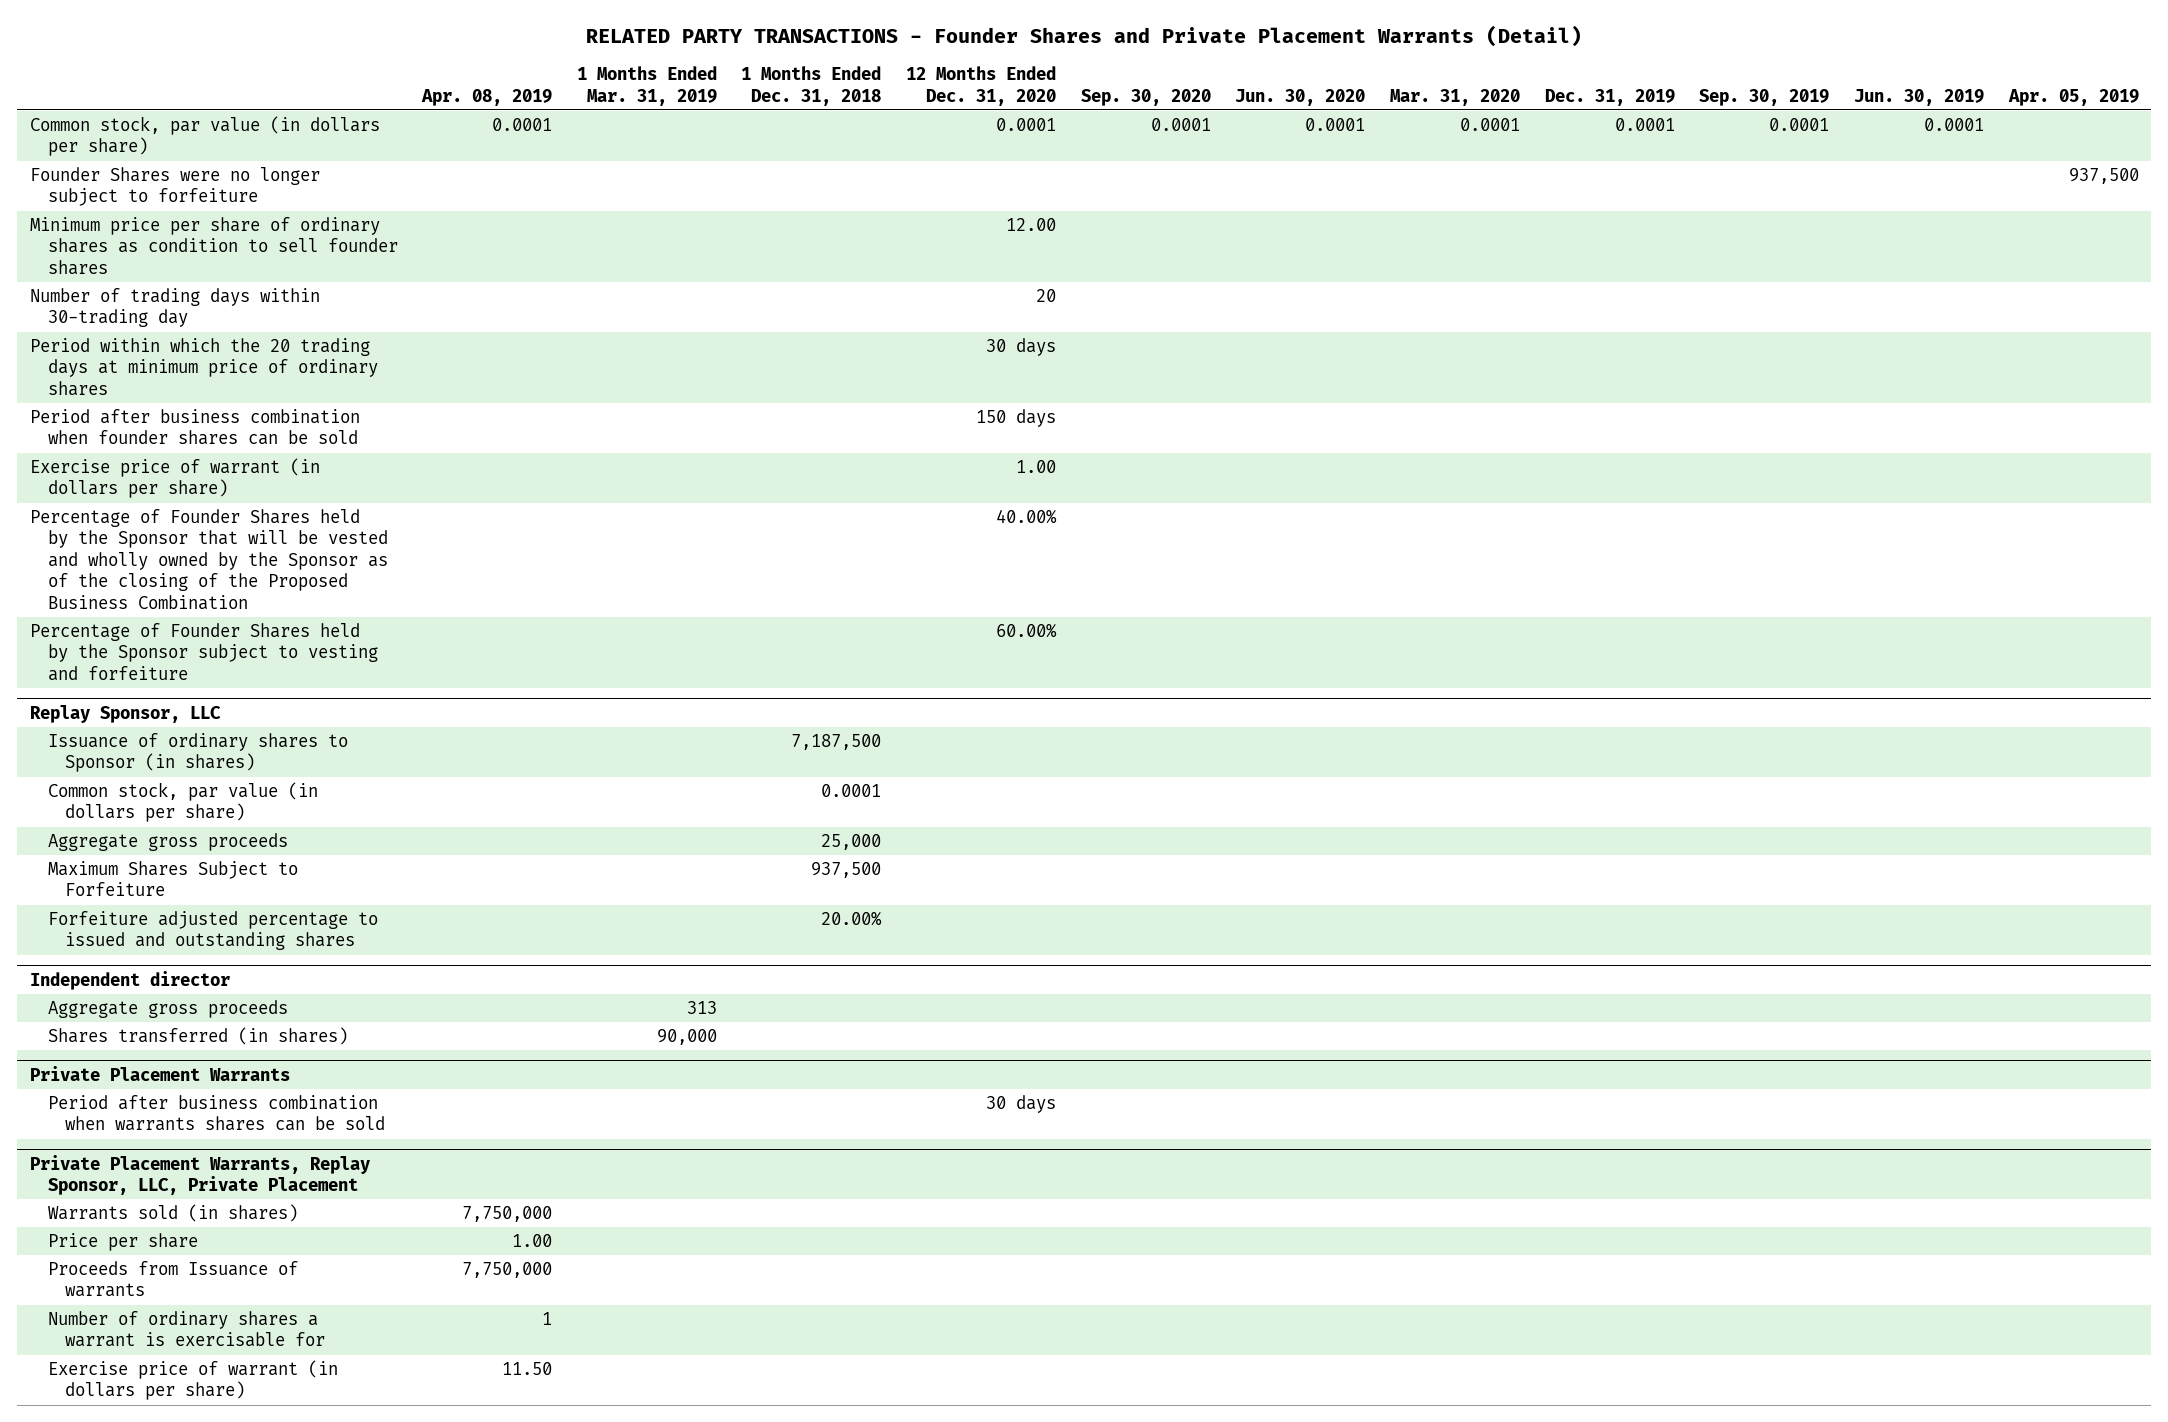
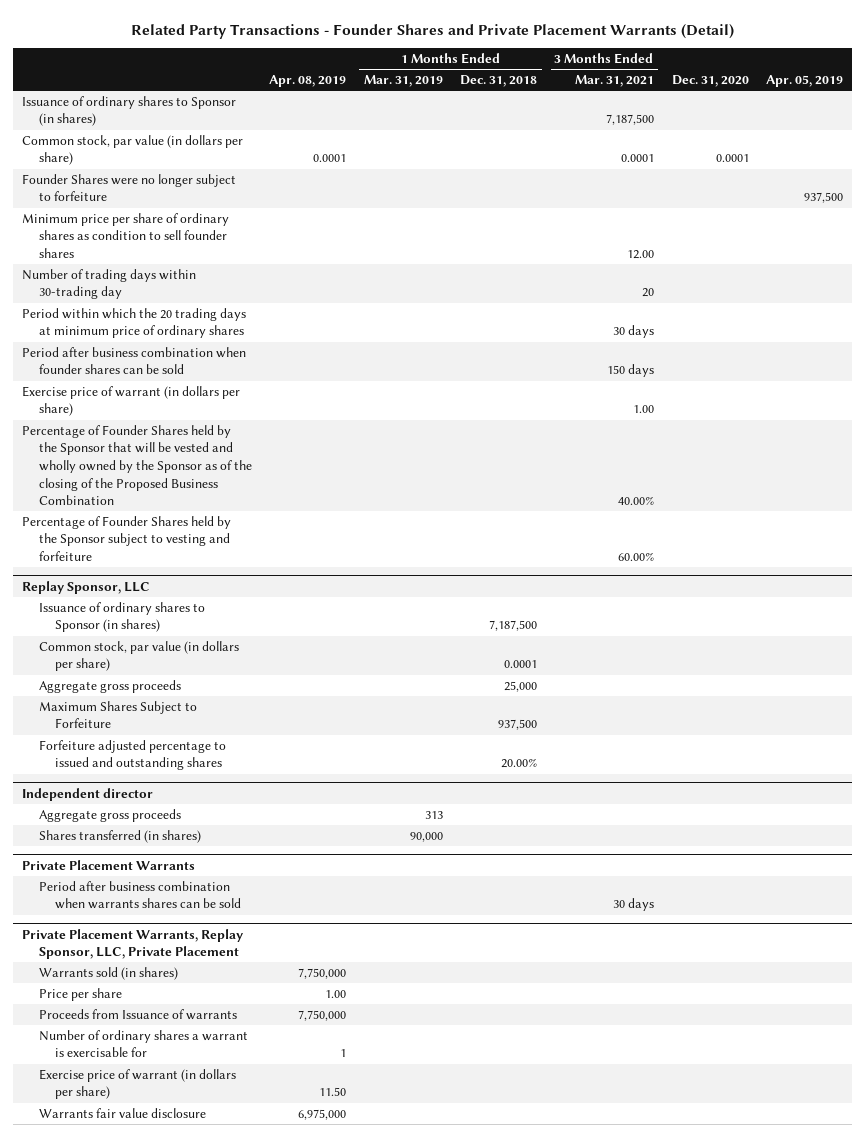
- RELATED PARTY TRANSACTIONS - Founder Shares and Private Placement Warrants (Detail)
+ Related Party Transactions - Founder Shares and Private Placement Warrants (Detail)
- | Apr. 08, 2019 | 1 Months Ended Mar. 31, 2019 | 1 Months Ended Dec. 31, 2018 | 12 Months Ended Dec. 31, 2020 | Sep. 30, 2020 | Jun. 30, 2020 | Mar. 31, 2020 | Dec. 31, 2019 | Sep. 30, 2019 | Jun. 30, 2019 | Apr. 05, 2019
+ | Apr. 08, 2019 | 1 Months Ended Mar. 31, 2019 | 1 Months Ended Dec. 31, 2018 | 3 Months Ended Mar. 31, 2021 | Dec. 31, 2020 | Apr. 05, 2019
+ Issuance of ordinary shares to Sponsor (in shares) | | | | 7,187,500 | |
@ Private Placement Warrants, Replay Sponsor, LLC, Private Placement
+ Warrants fair value disclosure | 6,975,000 | | | | |

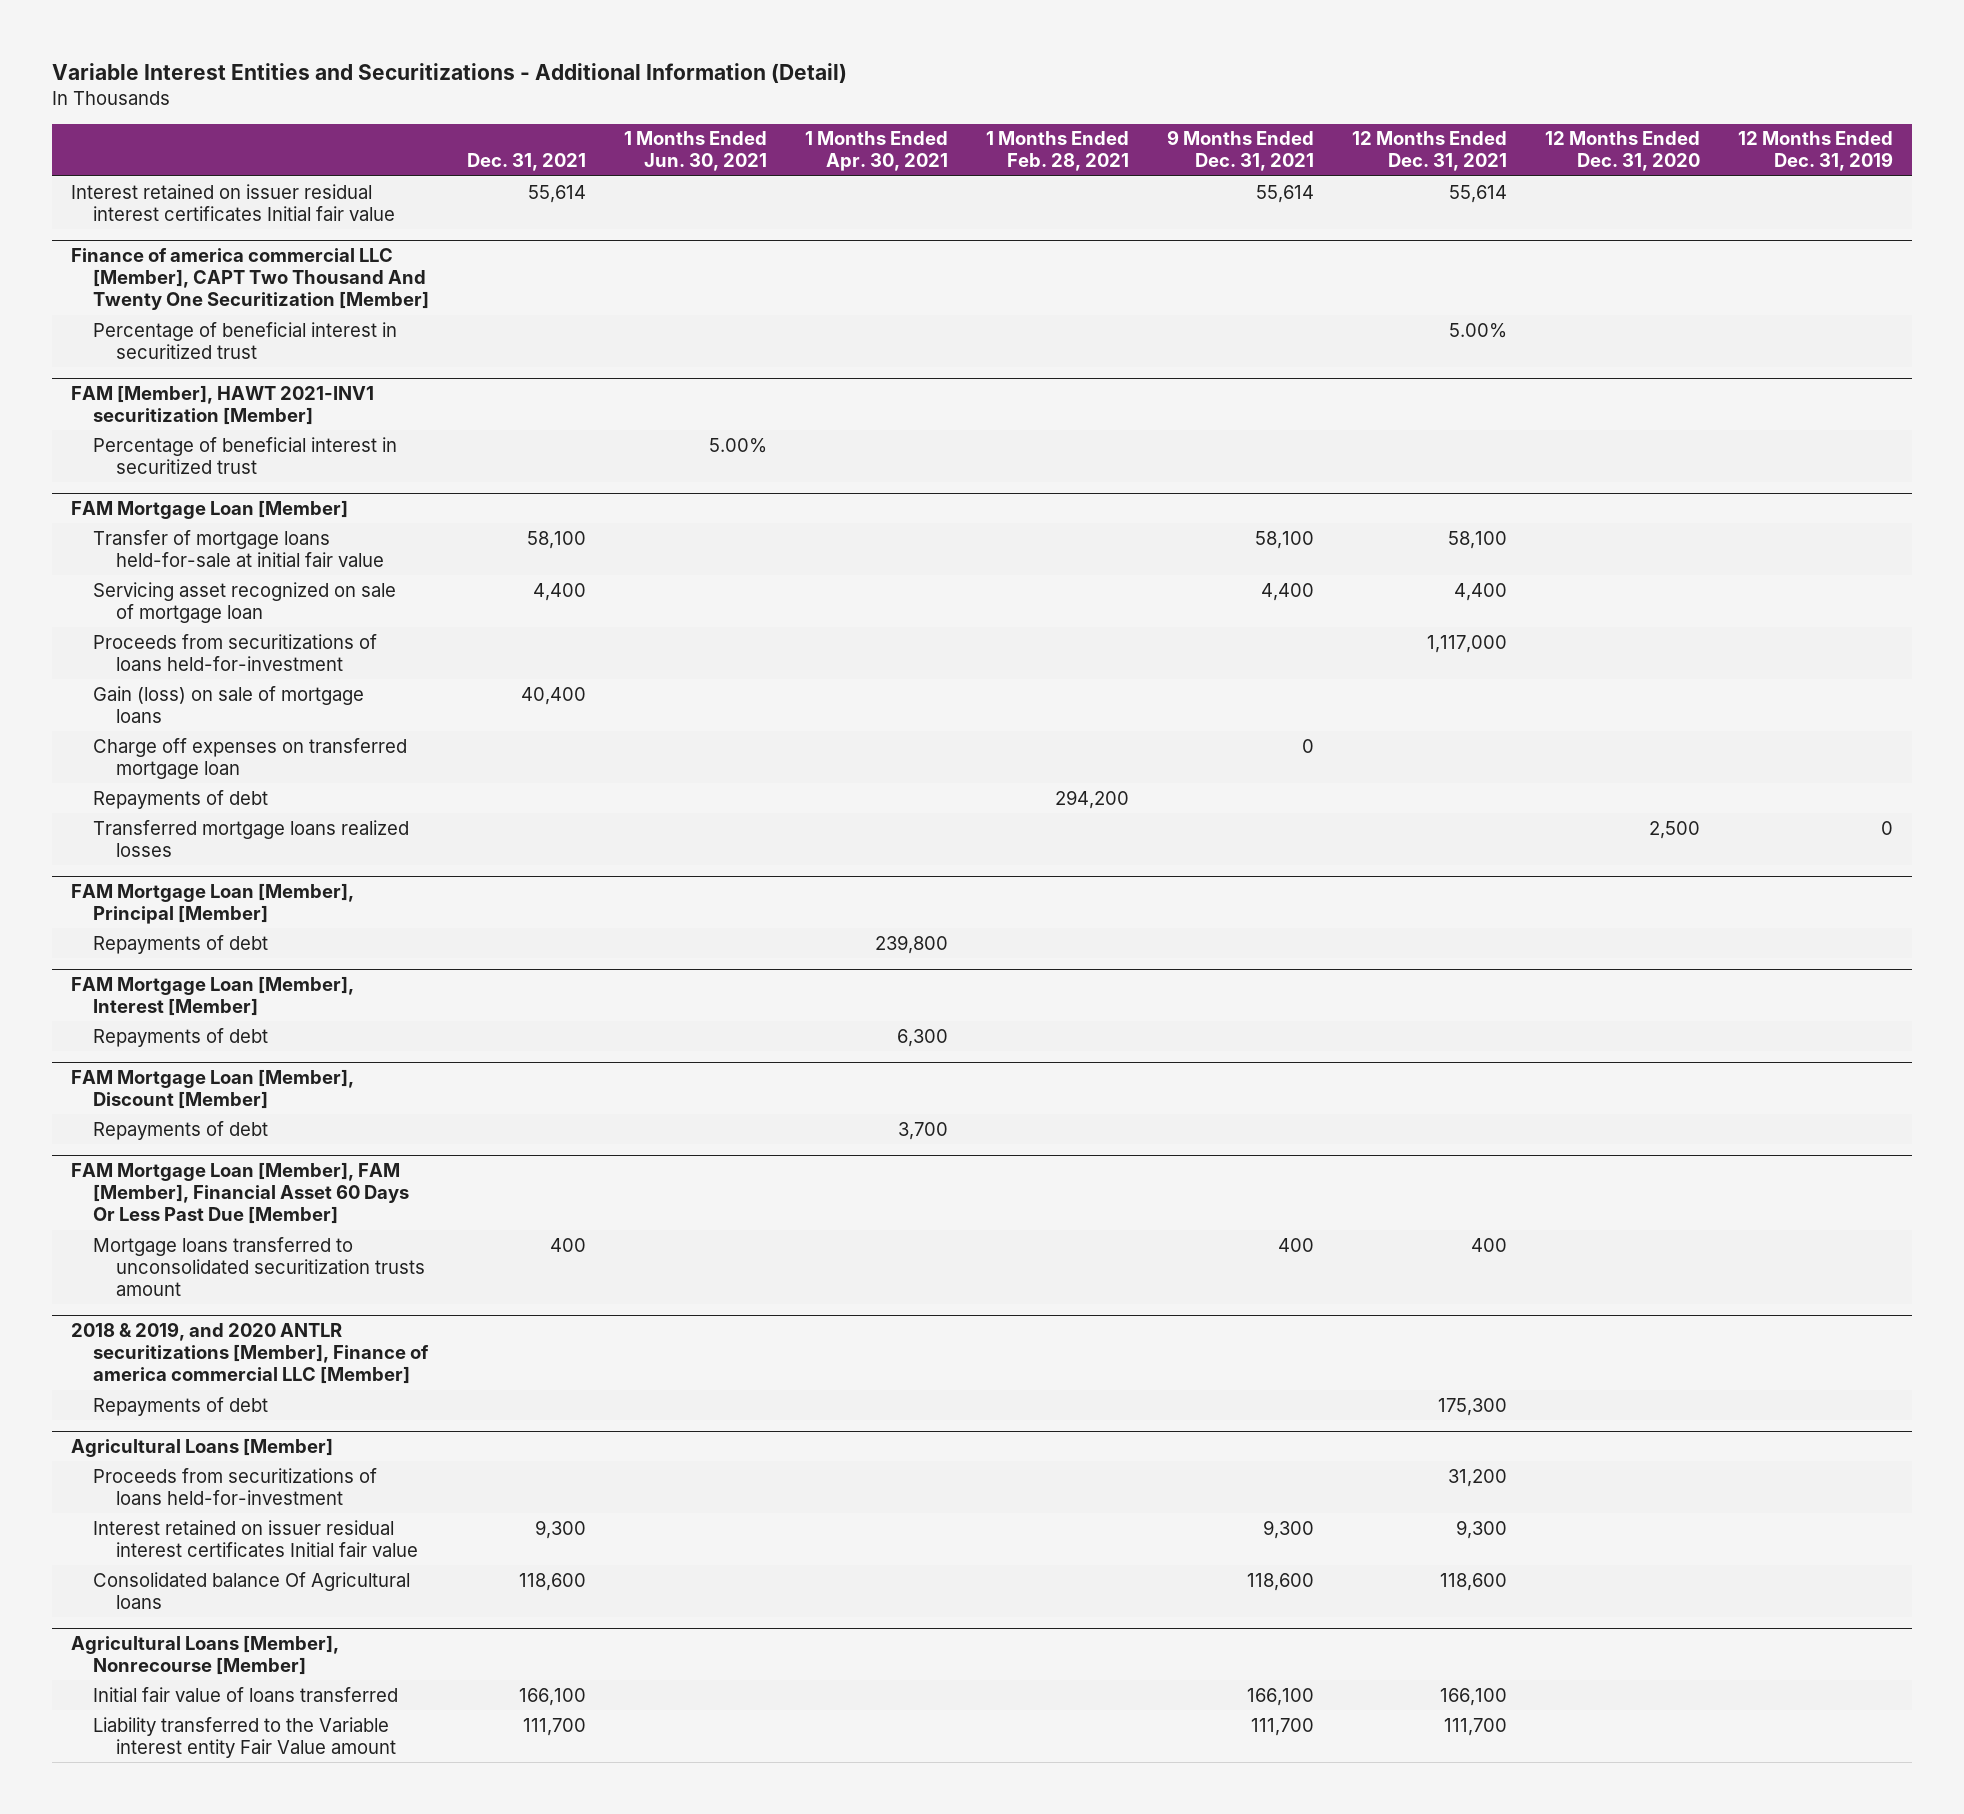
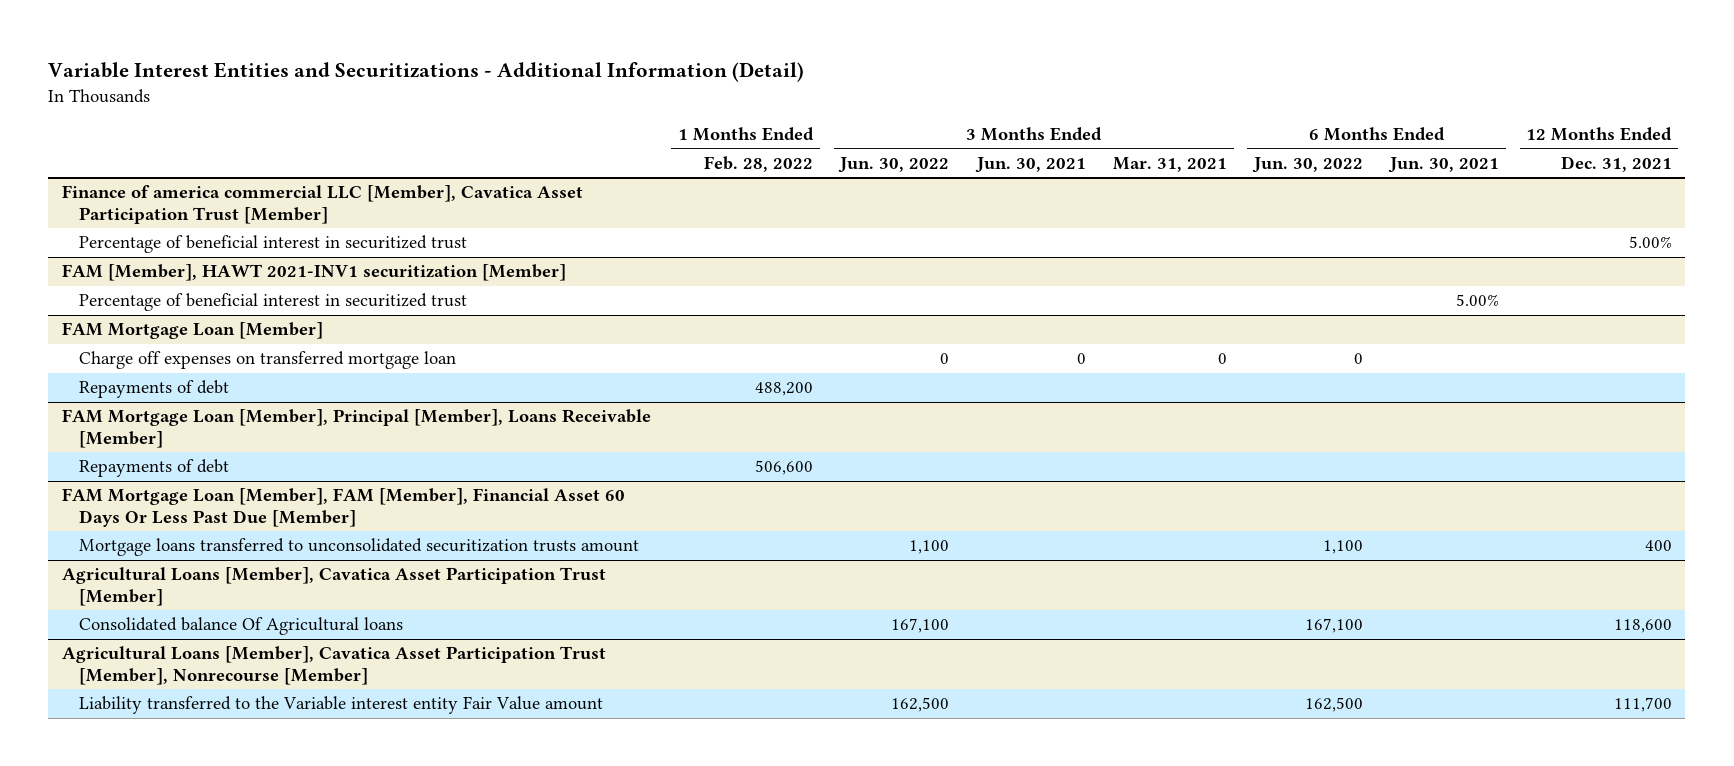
- | Dec. 31, 2021 | 1 Months Ended Jun. 30, 2021 | 1 Months Ended Apr. 30, 2021 | 1 Months Ended Feb. 28, 2021 | 9 Months Ended Dec. 31, 2021 | 12 Months Ended Dec. 31, 2021 | 12 Months Ended Dec. 31, 2020 | 12 Months Ended Dec. 31, 2019
+ | 1 Months Ended Feb. 28, 2022 | 3 Months Ended Jun. 30, 2022 | 3 Months Ended Jun. 30, 2021 | 3 Months Ended Mar. 31, 2021 | 6 Months Ended Jun. 30, 2022 | 6 Months Ended Jun. 30, 2021 | 12 Months Ended Dec. 31, 2021
- Interest retained on issuer residual interest certificates Initial fair value | 55,614 | | | | 55,614 | 55,614 | |
- Finance of america commercial LLC [Member], CAPT Two Thousand And Twenty One Securitization [Member]
+ Finance of america commercial LLC [Member], Cavatica Asset Participation Trust [Member]
@ FAM Mortgage Loan [Member]
- Transfer of mortgage loans held-for-sale at initial fair value | 58,100 | | | | 58,100 | 58,100 | |
- Servicing asset recognized on sale of mortgage loan | 4,400 | | | | 4,400 | 4,400 | |
- Proceeds from securitizations of loans held-for-investment | | | | | | 1,117,000 | |
- Gain (loss) on sale of mortgage loans | 40,400 | | | | | | |
- Transferred mortgage loans realized losses | | | | | | | 2,500 | 0
- FAM Mortgage Loan [Member], Principal [Member]
+ FAM Mortgage Loan [Member], Principal [Member], Loans Receivable [Member]
- FAM Mortgage Loan [Member], Interest [Member]
- Repayments of debt | | | 6,300 | | | | |
- FAM Mortgage Loan [Member], Discount [Member]
- Repayments of debt | | | 3,700 | | | | |
- 2018 & 2019, and 2020 ANTLR securitizations [Member], Finance of america commercial LLC [Member]
- Repayments of debt | | | | | | 175,300 | |
- Agricultural Loans [Member]
- Proceeds from securitizations of loans held-for-investment | | | | | | 31,200 | |
- Interest retained on issuer residual interest certificates Initial fair value | 9,300 | | | | 9,300 | 9,300 | |
+ Agricultural Loans [Member], Cavatica Asset Participation Trust [Member]
- Agricultural Loans [Member], Nonrecourse [Member]
- Initial fair value of loans transferred | 166,100 | | | | 166,100 | 166,100 | |
+ Agricultural Loans [Member], Cavatica Asset Participation Trust [Member], Nonrecourse [Member]

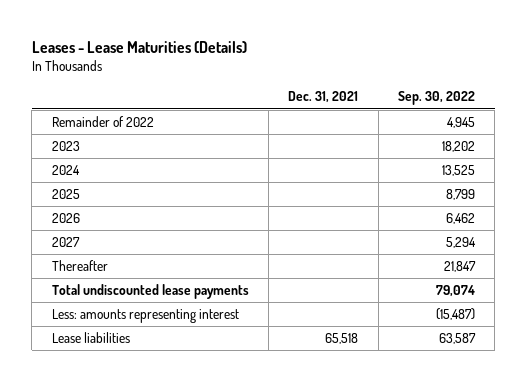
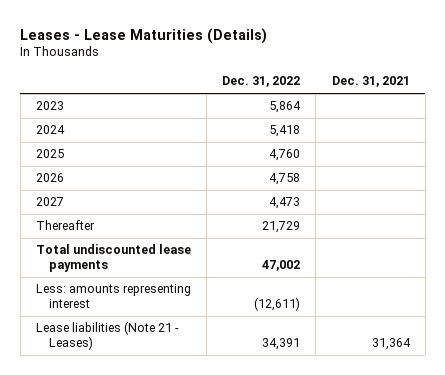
- | Dec. 31, 2021 | Sep. 30, 2022
+ | Dec. 31, 2022 | Dec. 31, 2021
- Remainder of 2022 | | 4,945
- Lease liabilities | 65,518 | 63,587
+ Lease liabilities (Note 21 - Leases) | 34,391 | 31,364

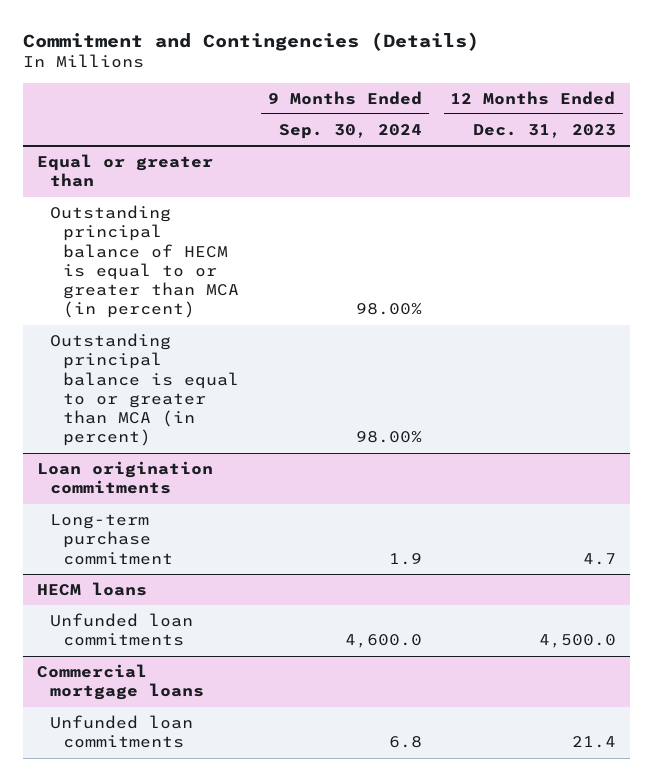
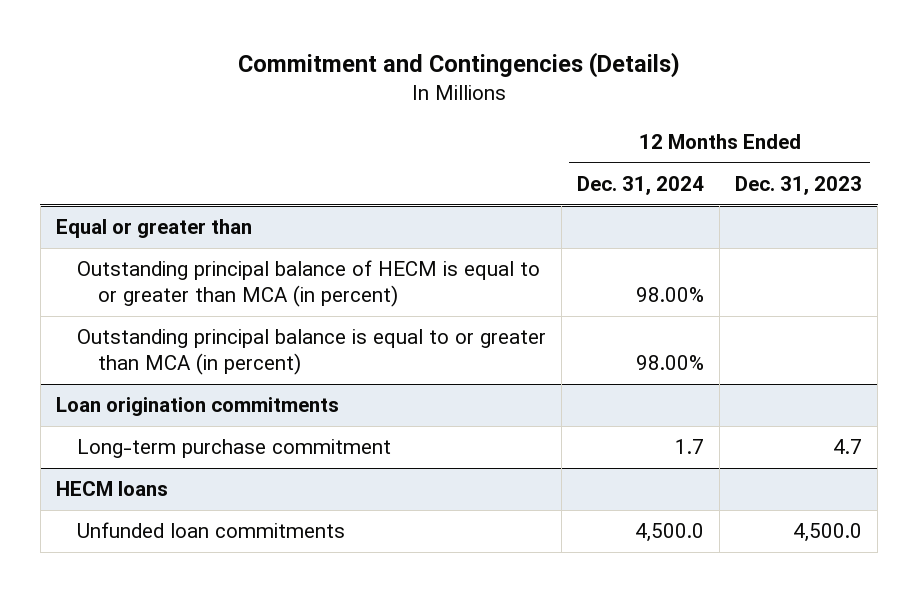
- | 9 Months Ended Sep. 30, 2024 | 12 Months Ended Dec. 31, 2023
+ | 12 Months Ended Dec. 31, 2024 | 12 Months Ended Dec. 31, 2023
- Commercial mortgage loans
- Unfunded loan commitments | 6.8 | 21.4

